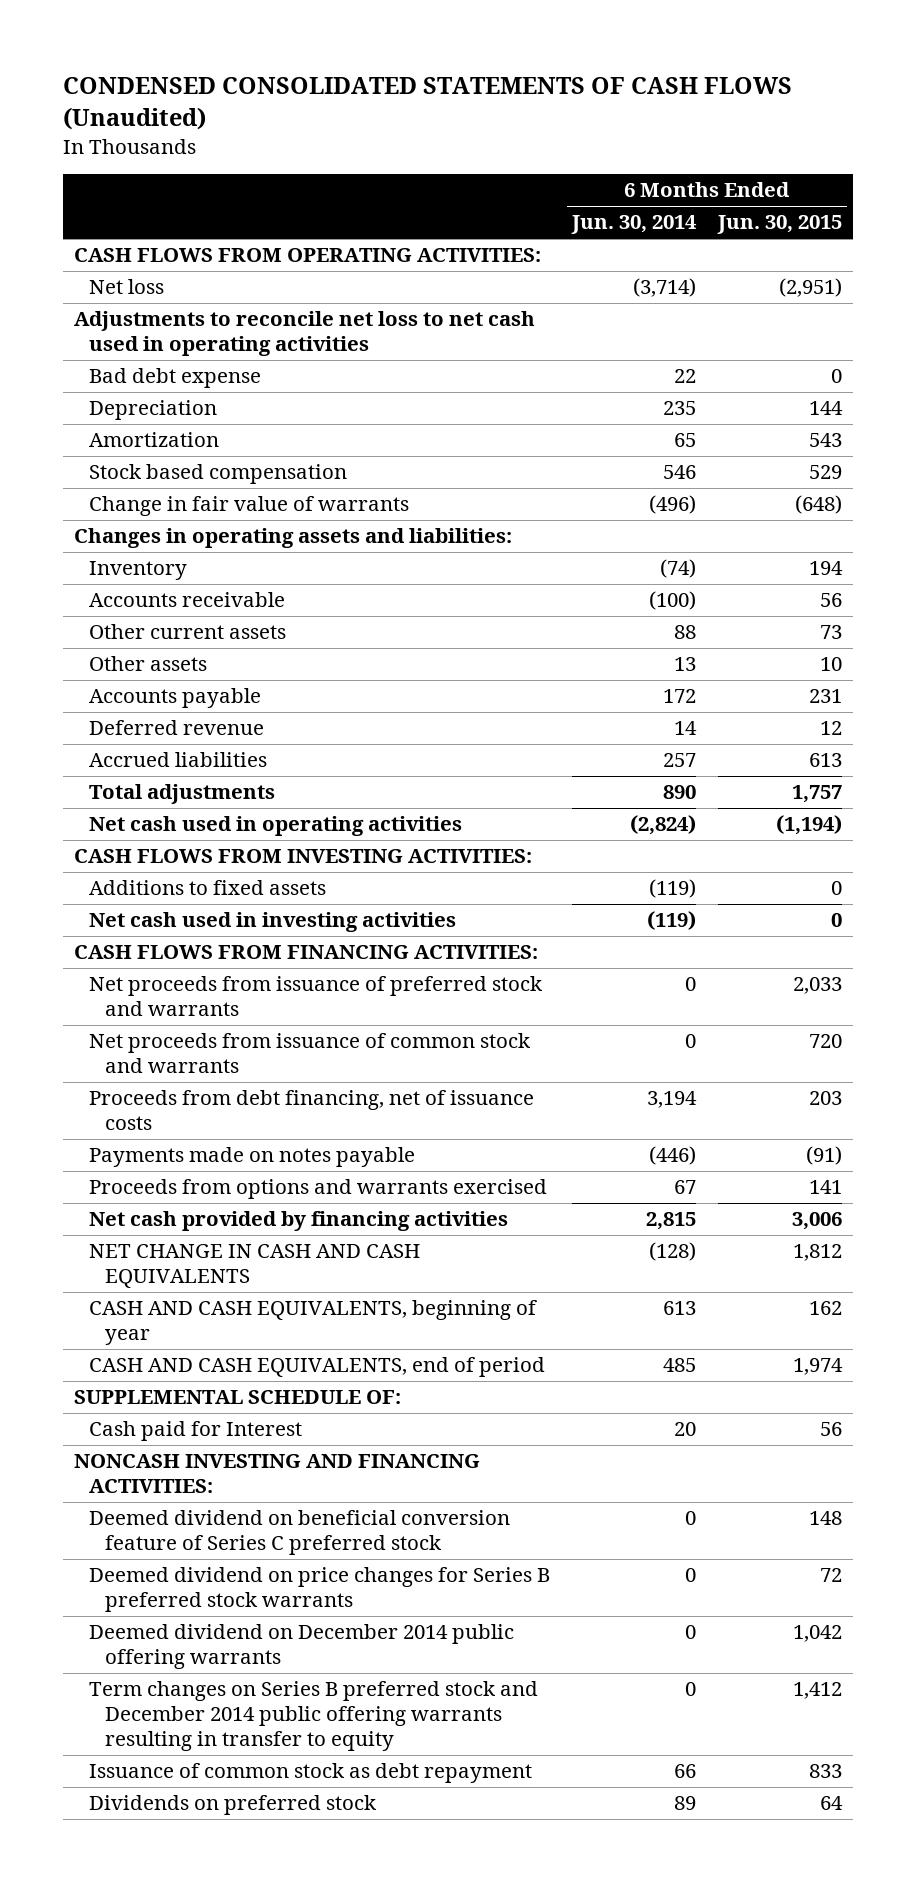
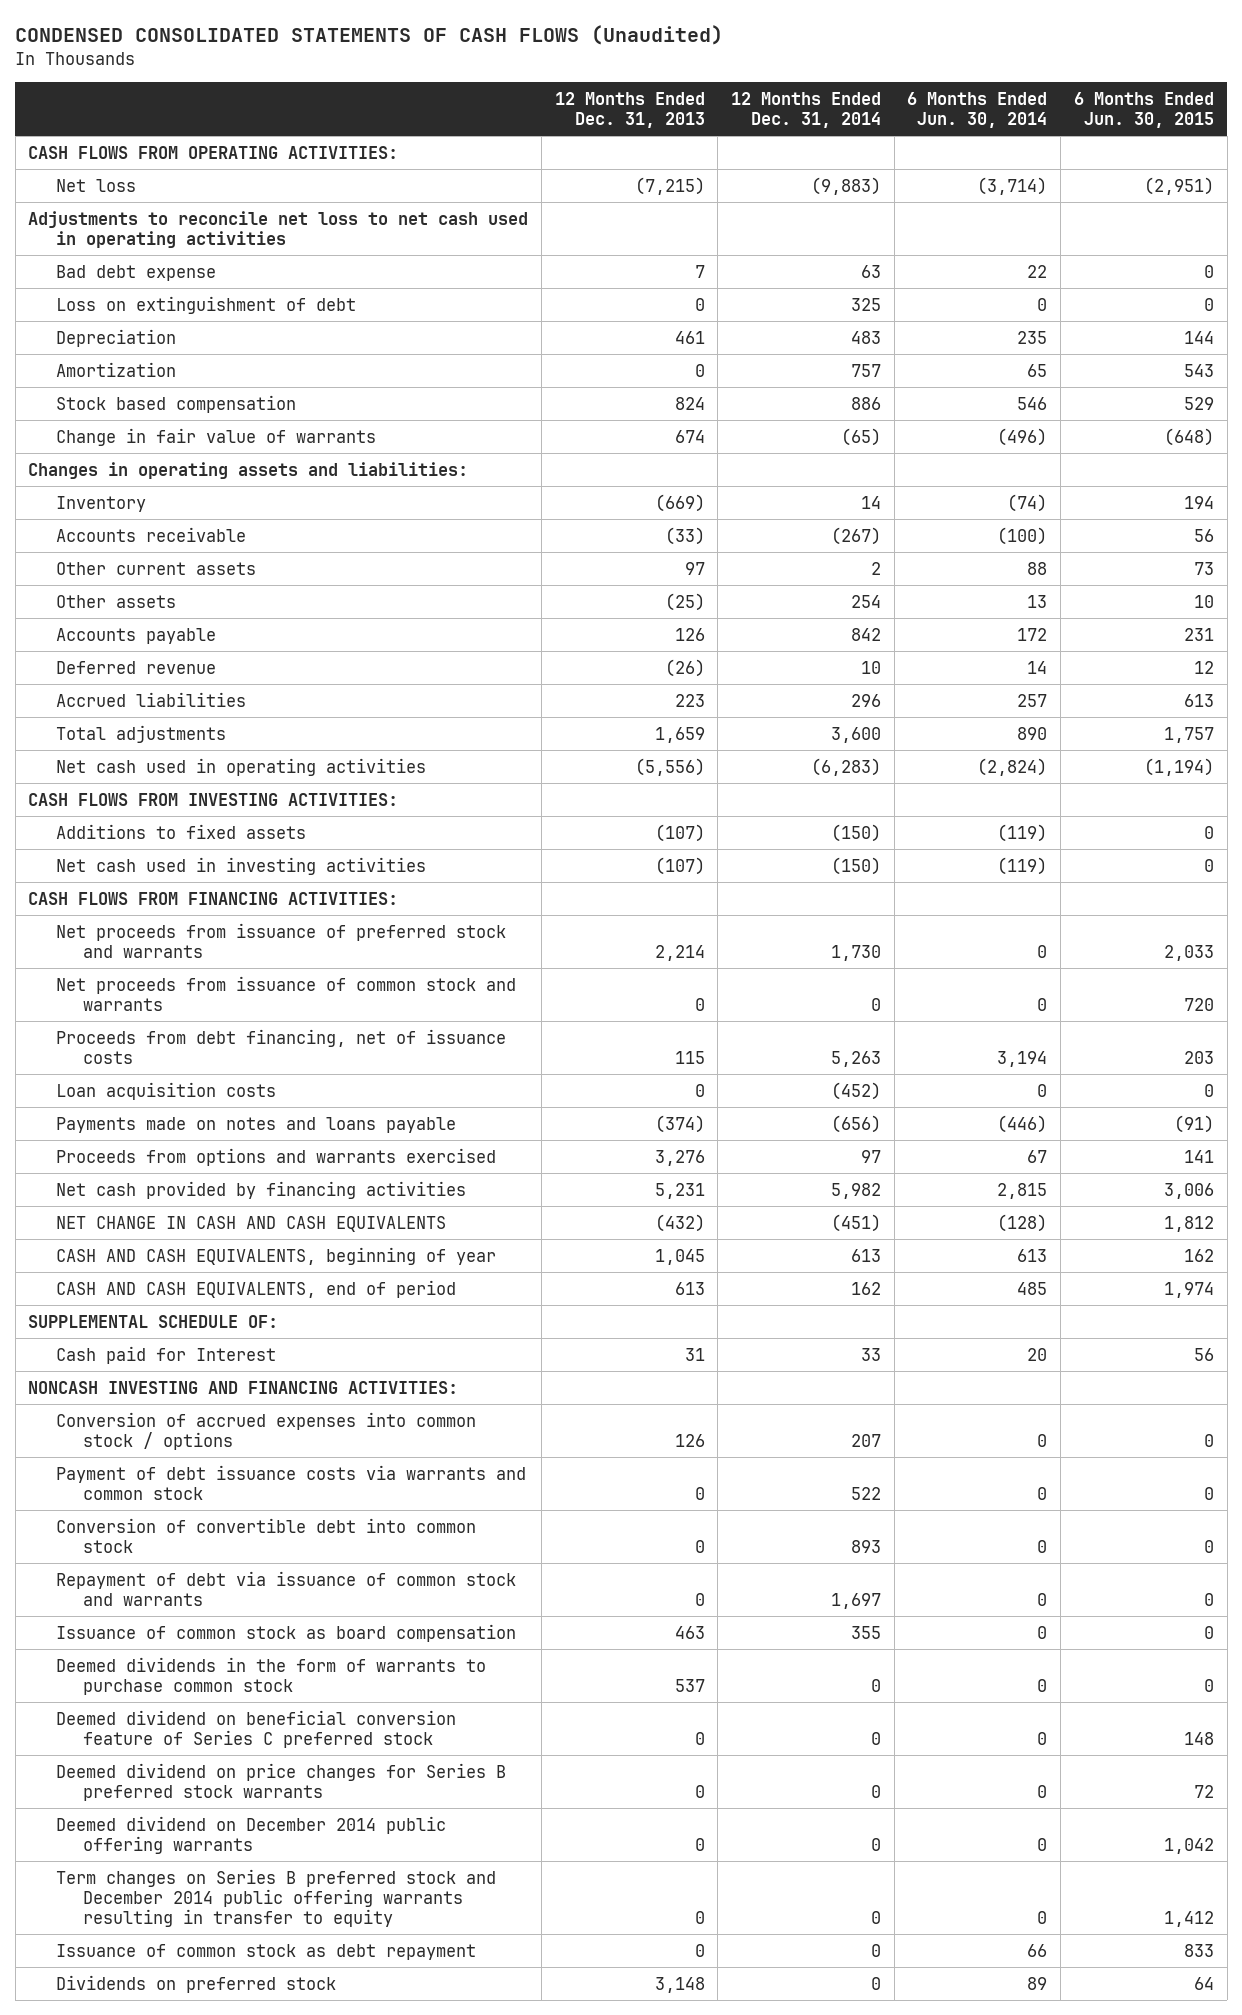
- | 6 Months Ended Jun. 30, 2014 | 6 Months Ended Jun. 30, 2015
+ | 12 Months Ended Dec. 31, 2013 | 12 Months Ended Dec. 31, 2014 | 6 Months Ended Jun. 30, 2014 | 6 Months Ended Jun. 30, 2015
+ Loss on extinguishment of debt | 0 | 325 | 0 | 0
- Payments made on notes payable | (446) | (91)
+ Loan acquisition costs | 0 | (452) | 0 | 0
+ Payments made on notes and loans payable | (374) | (656) | (446) | (91)
+ Conversion of accrued expenses into common stock / options | 126 | 207 | 0 | 0
+ Payment of debt issuance costs via warrants and common stock | 0 | 522 | 0 | 0
+ Conversion of convertible debt into common stock | 0 | 893 | 0 | 0
+ Repayment of debt via issuance of common stock and warrants | 0 | 1,697 | 0 | 0
+ Issuance of common stock as board compensation | 463 | 355 | 0 | 0
+ Deemed dividends in the form of warrants to purchase common stock | 537 | 0 | 0 | 0

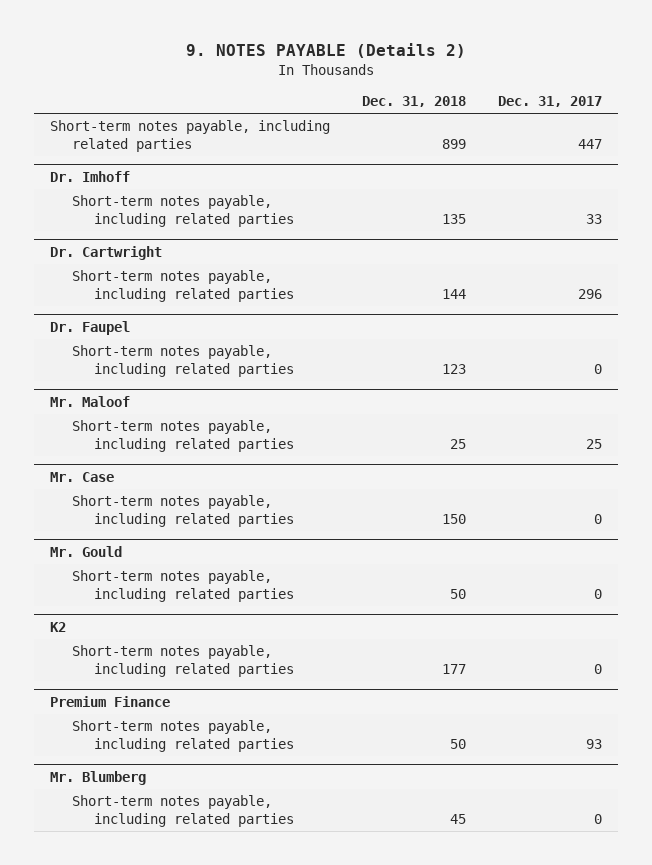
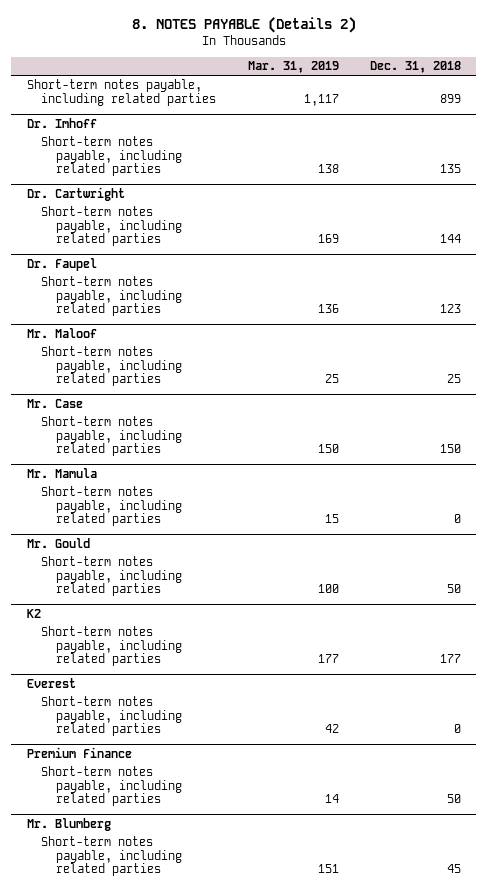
- 9. NOTES PAYABLE (Details 2)
+ 8. NOTES PAYABLE (Details 2)
- | Dec. 31, 2018 | Dec. 31, 2017
+ | Mar. 31, 2019 | Dec. 31, 2018
+ Mr. Mamula
+ Short-term notes payable, including related parties | 15 | 0
+ Everest
+ Short-term notes payable, including related parties | 42 | 0

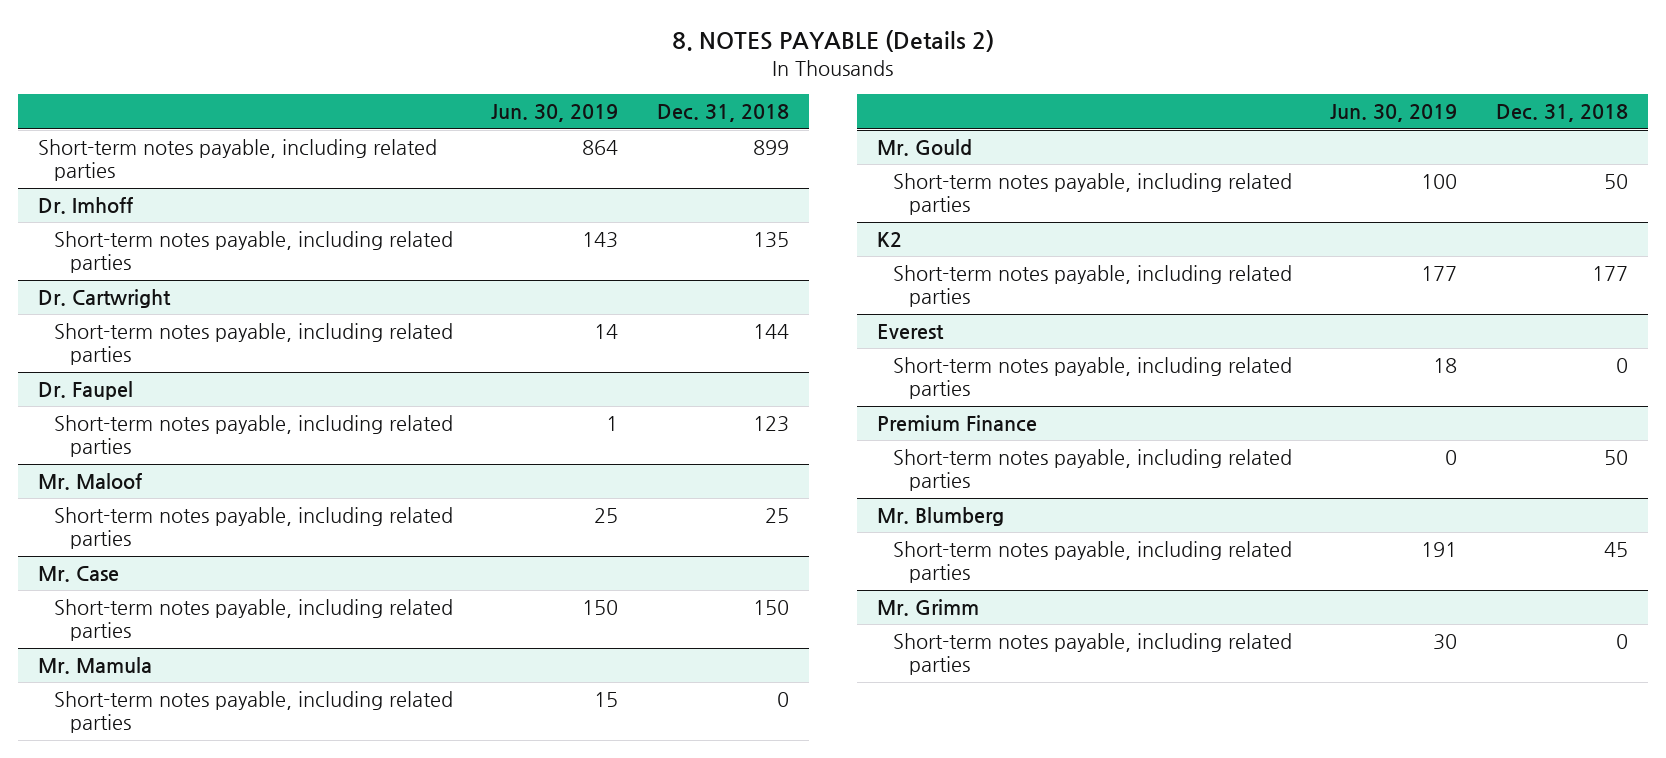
- | Mar. 31, 2019 | Dec. 31, 2018
+ | Jun. 30, 2019 | Dec. 31, 2018
+ Mr. Grimm
+ Short-term notes payable, including related parties | 30 | 0

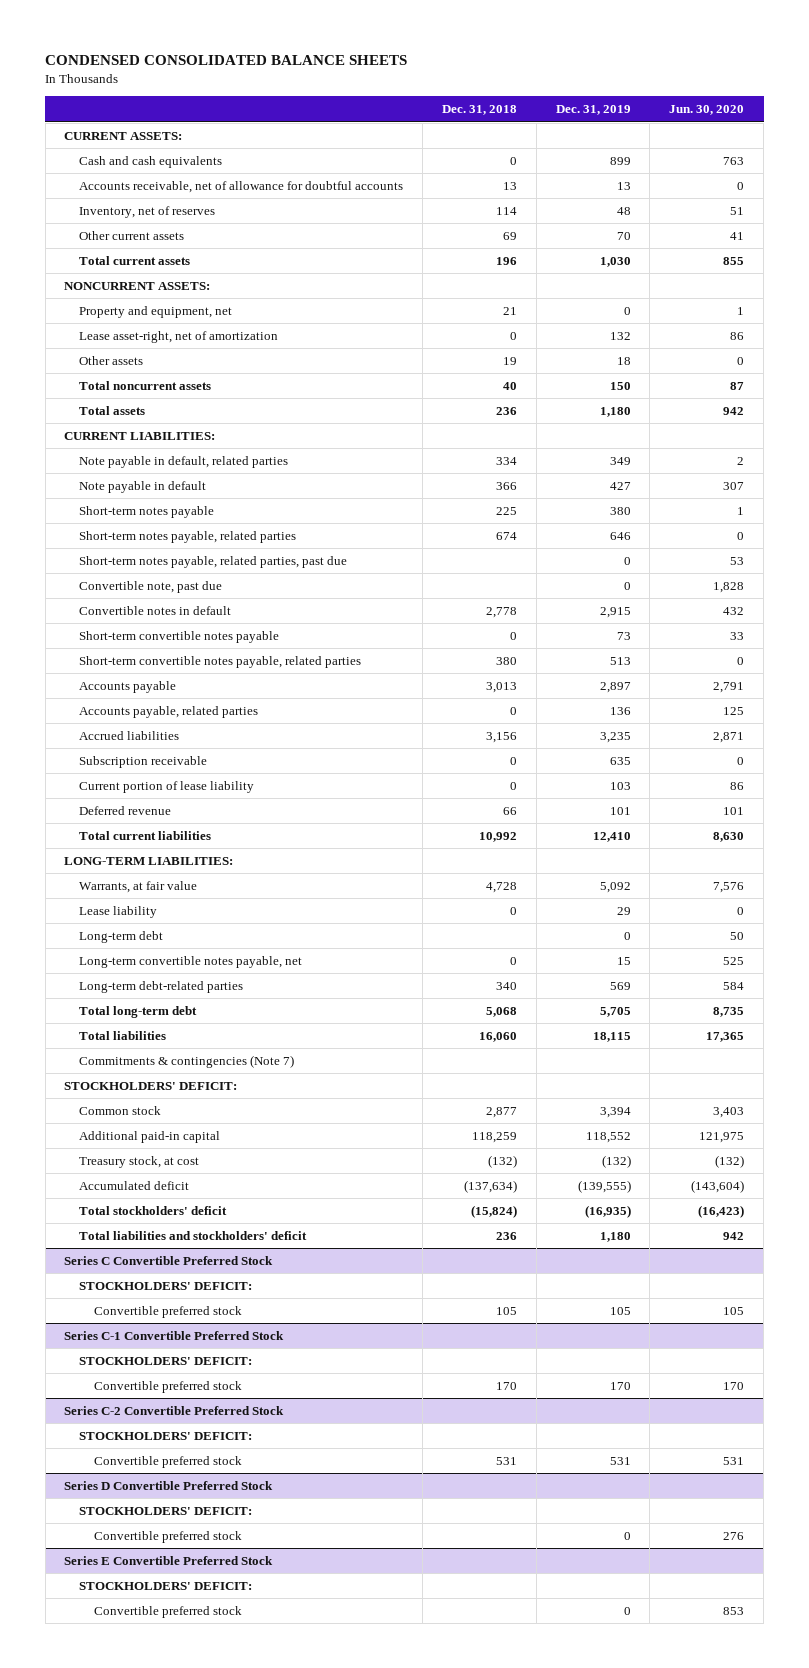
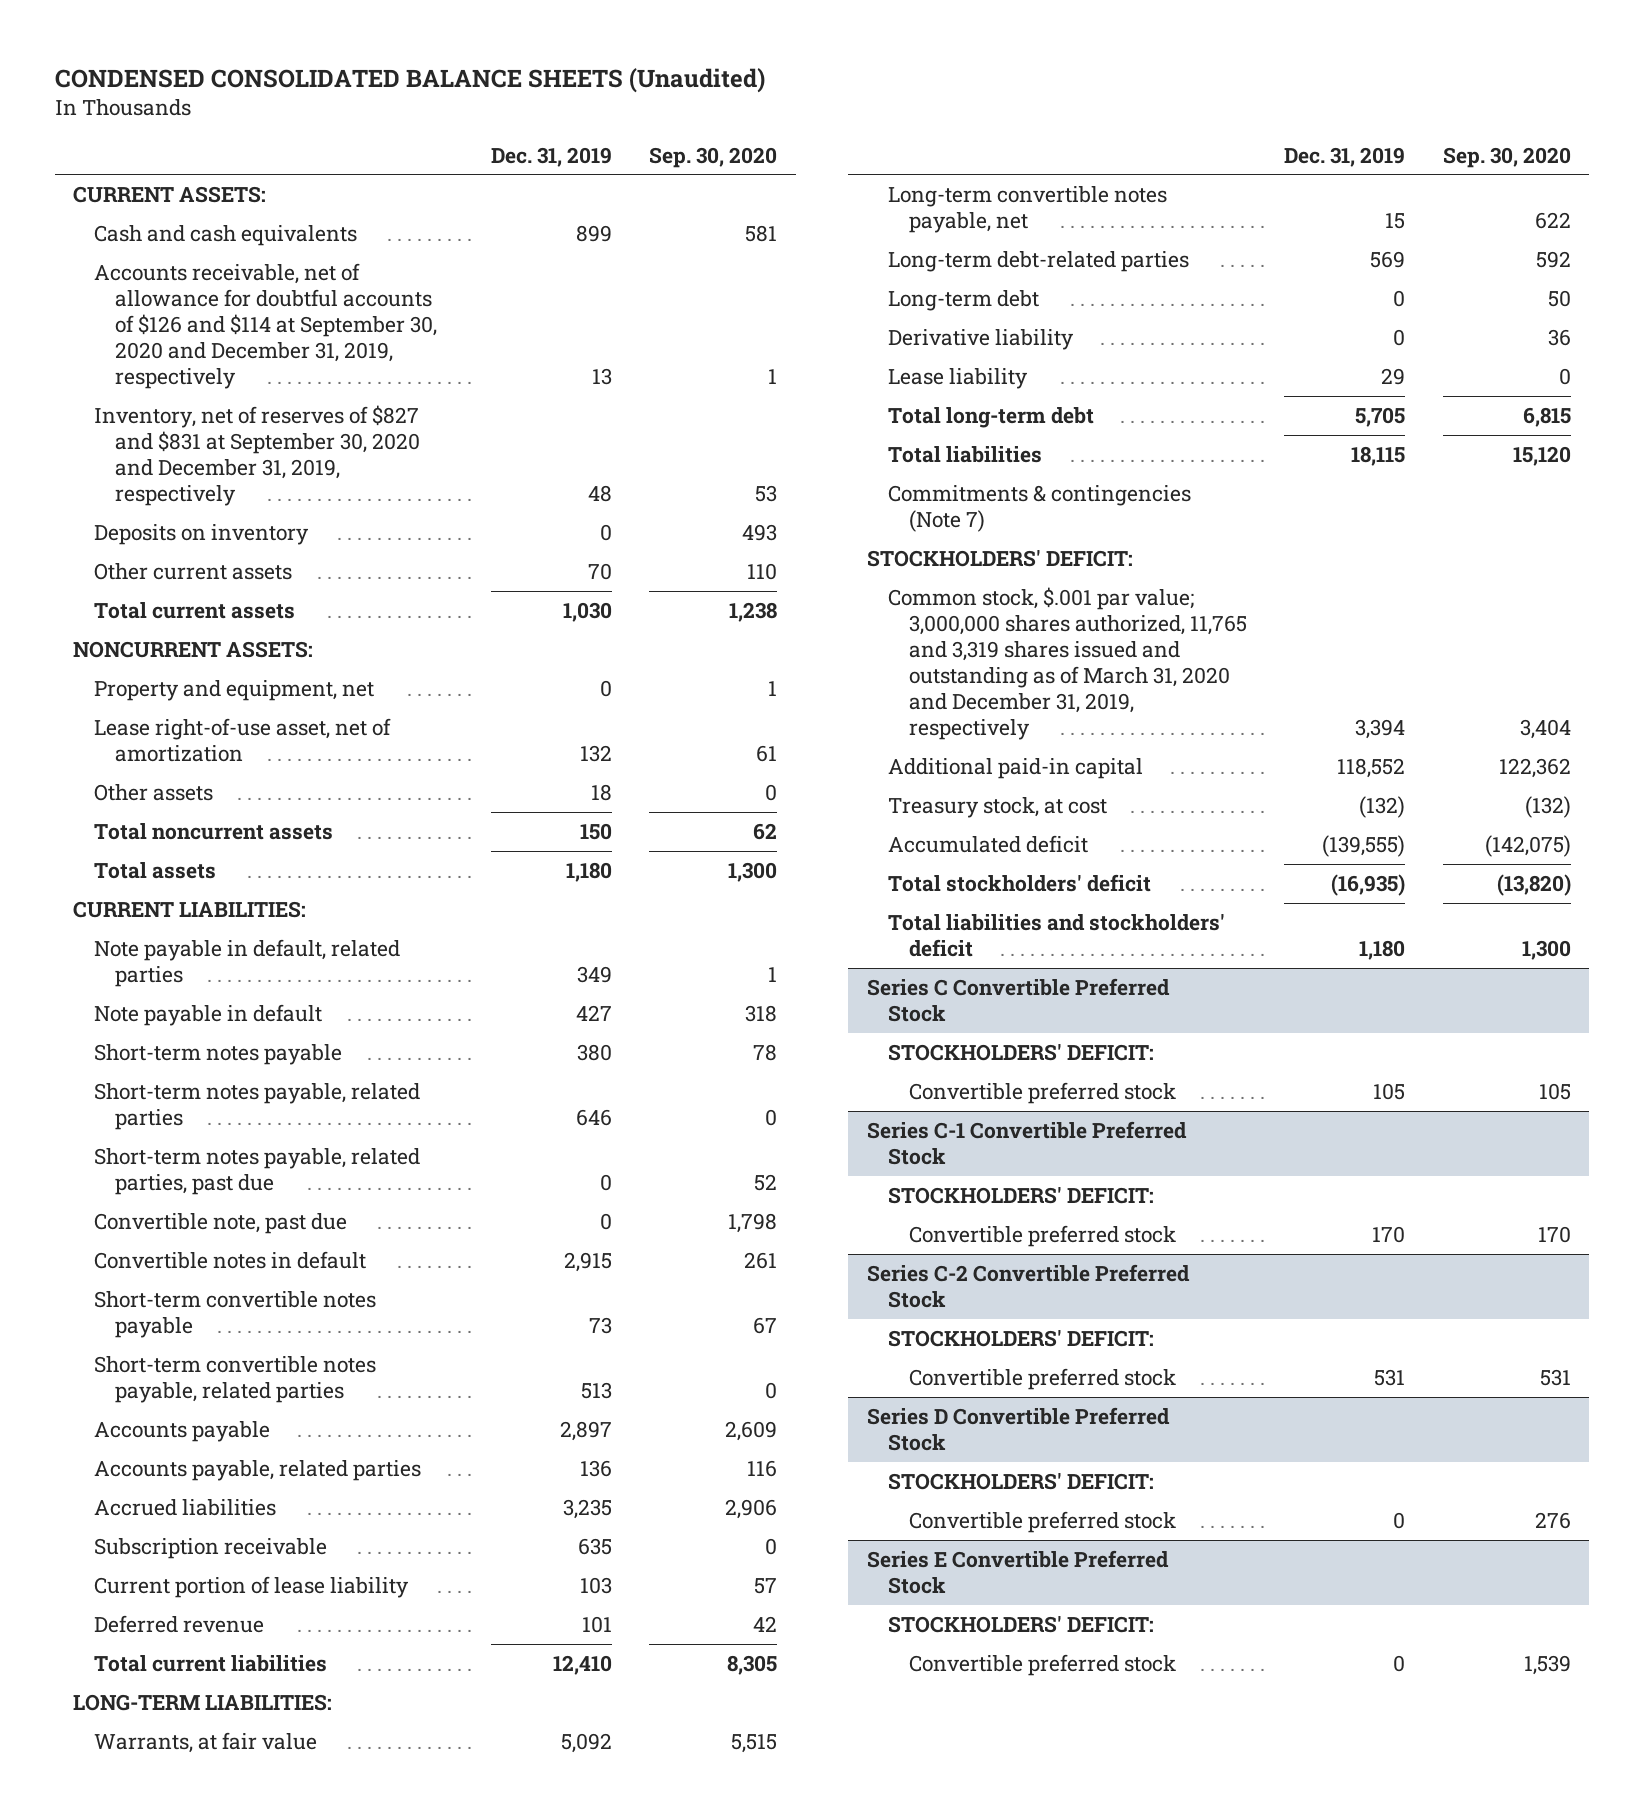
- CONDENSED CONSOLIDATED BALANCE SHEETS
+ CONDENSED CONSOLIDATED BALANCE SHEETS (Unaudited)
- | Dec. 31, 2018 | Dec. 31, 2019 | Jun. 30, 2020
+ | Dec. 31, 2019 | Sep. 30, 2020
- Accounts receivable, net of allowance for doubtful accounts | 13 | 13 | 0
- Inventory, net of reserves | 114 | 48 | 51
+ Accounts receivable, net of allowance for doubtful accounts of $126 and $114 at September 30, 2020 and December 31, 2019, respectively | 13 | 1
+ Inventory, net of reserves of $827 and $831 at September 30, 2020 and December 31, 2019, respectively | 48 | 53
+ Deposits on inventory | 0 | 493
- Lease asset-right, net of amortization | 0 | 132 | 86
+ Lease right-of-use asset, net of amortization | 132 | 61
moved down: Long-term debt | 0 | 50
+ Derivative liability | 0 | 36
moved down: Lease liability | 29 | 0
- Common stock | 2,877 | 3,394 | 3,403
+ Common stock, $.001 par value; 3,000,000 shares authorized, 11,765 and 3,319 shares issued and outstanding as of March 31, 2020 and December 31, 2019, respectively | 3,394 | 3,404

